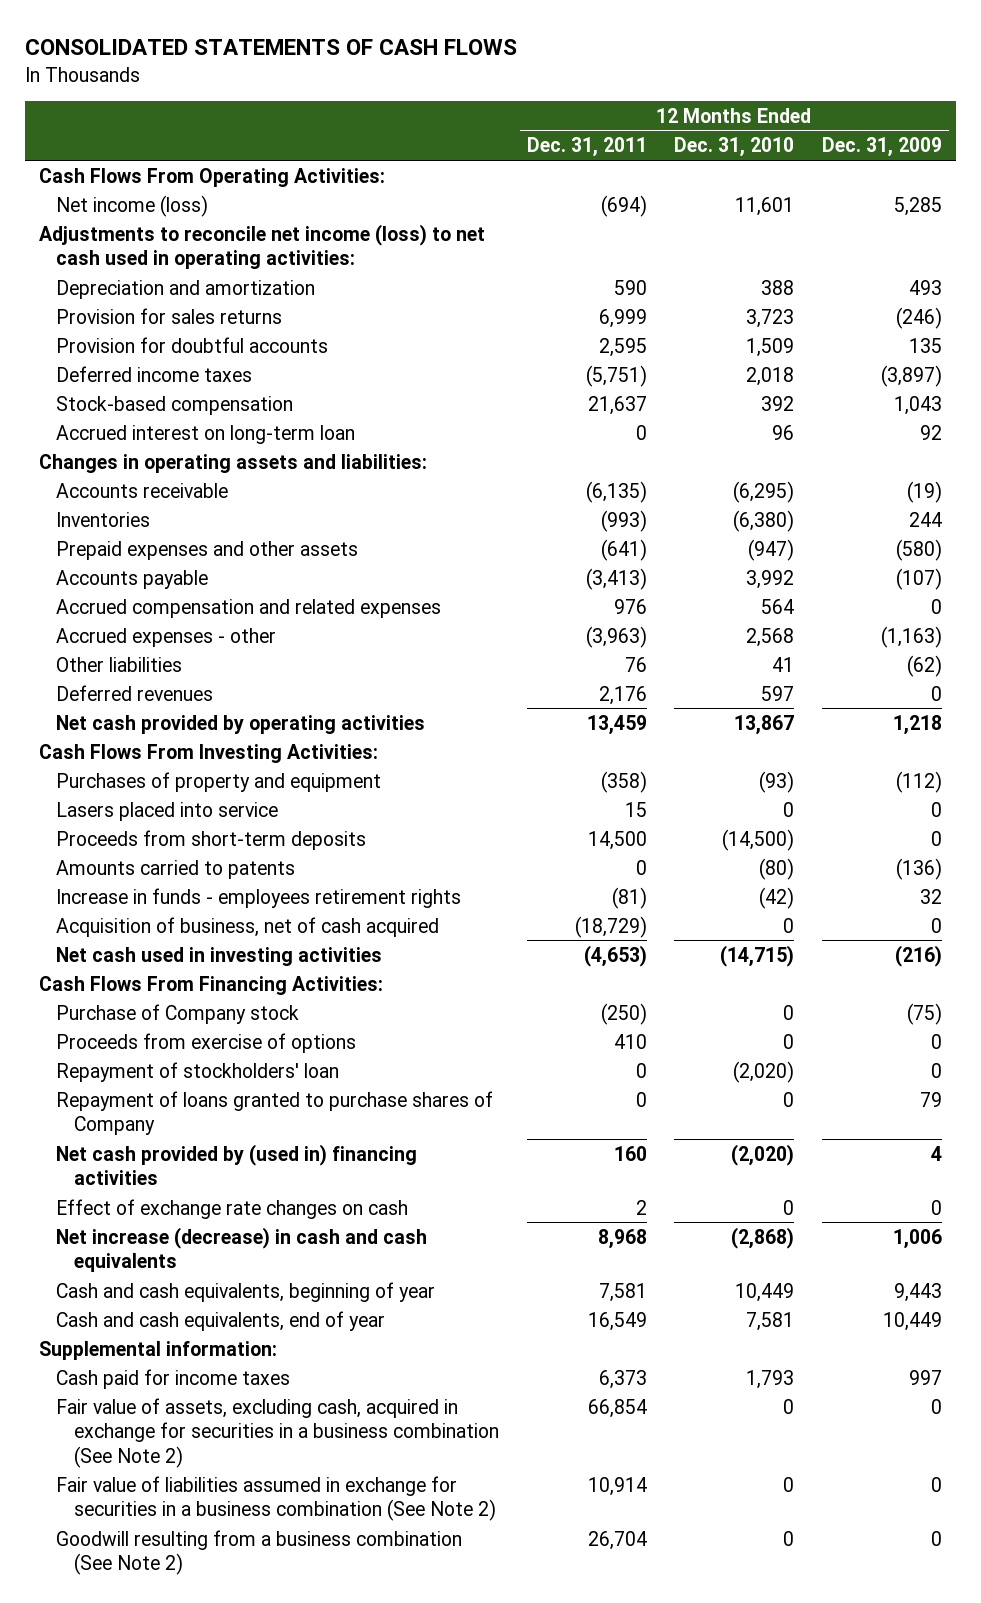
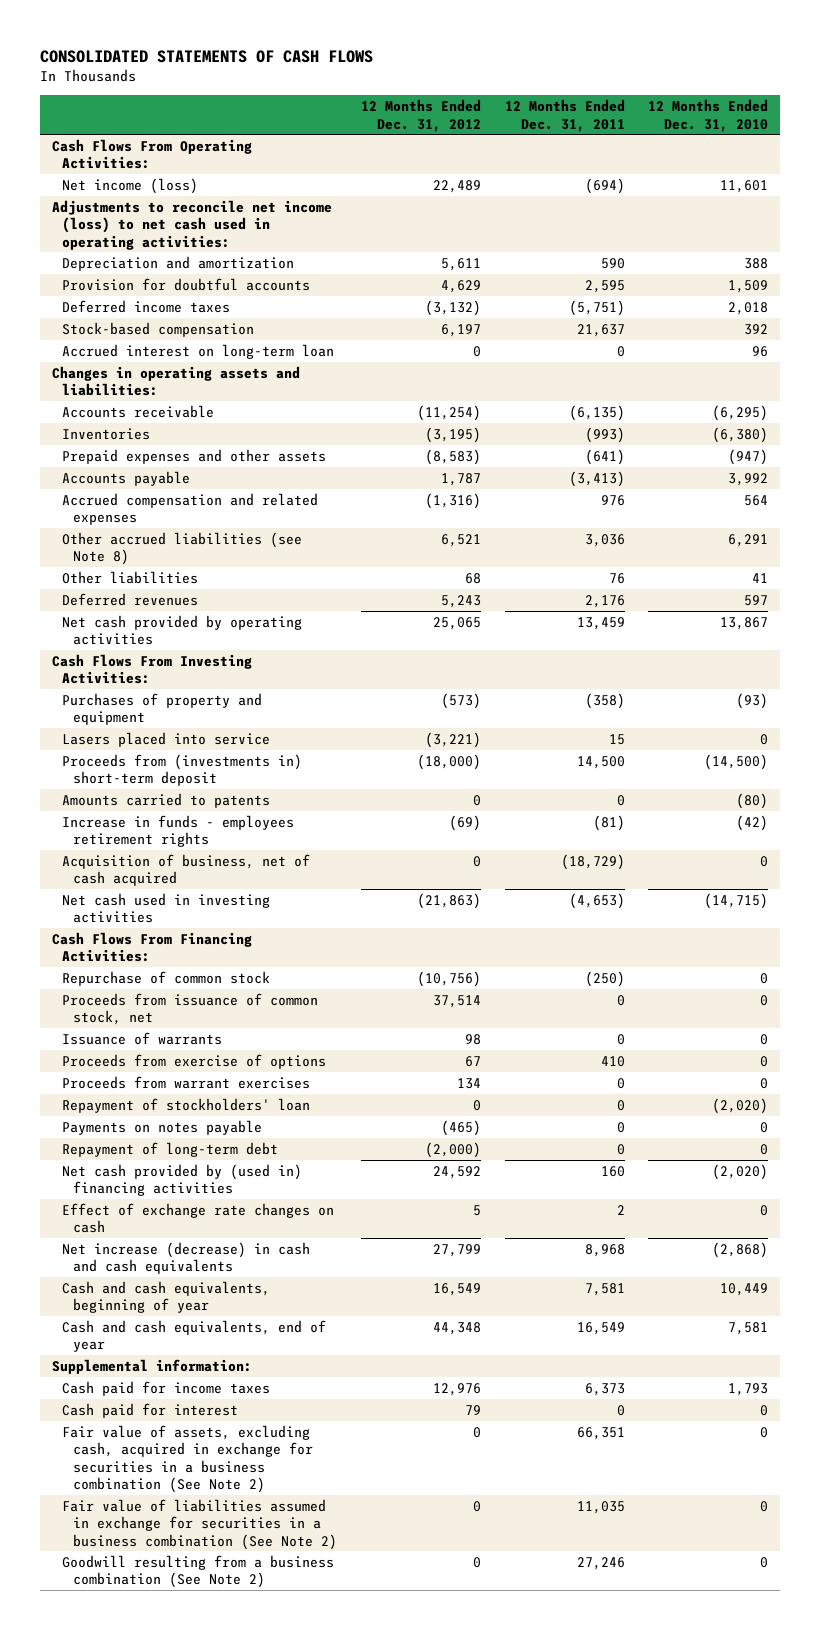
- | 12 Months Ended Dec. 31, 2011 | 12 Months Ended Dec. 31, 2010 | 12 Months Ended Dec. 31, 2009
+ | 12 Months Ended Dec. 31, 2012 | 12 Months Ended Dec. 31, 2011 | 12 Months Ended Dec. 31, 2010
- Provision for sales returns | 6,999 | 3,723 | (246)
- Accrued expenses - other | (3,963) | 2,568 | (1,163)
+ Other accrued liabilities (see Note 8) | 6,521 | 3,036 | 6,291
- Proceeds from short-term deposits | 14,500 | (14,500) | 0
+ Proceeds from (investments in) short-term deposit | (18,000) | 14,500 | (14,500)
- Purchase of Company stock | (250) | 0 | (75)
+ Repurchase of common stock | (10,756) | (250) | 0
+ Proceeds from issuance of common stock, net | 37,514 | 0 | 0
+ Issuance of warrants | 98 | 0 | 0
+ Proceeds from warrant exercises | 134 | 0 | 0
- Repayment of loans granted to purchase shares of Company | 0 | 0 | 79
+ Payments on notes payable | (465) | 0 | 0
+ Repayment of long-term debt | (2,000) | 0 | 0
- Fair value of assets, excluding cash, acquired in exchange for securities in a business combination (See Note 2) | 66,854 | 0 | 0
- Fair value of liabilities assumed in exchange for securities in a business combination (See Note 2) | 10,914 | 0 | 0
- Goodwill resulting from a business combination (See Note 2) | 26,704 | 0 | 0
+ Cash paid for interest | 79 | 0 | 0
+ Fair value of assets, excluding cash, acquired in exchange for securities in a business combination (See Note 2) | 0 | 66,351 | 0
+ Fair value of liabilities assumed in exchange for securities in a business combination (See Note 2) | 0 | 11,035 | 0
+ Goodwill resulting from a business combination (See Note 2) | 0 | 27,246 | 0

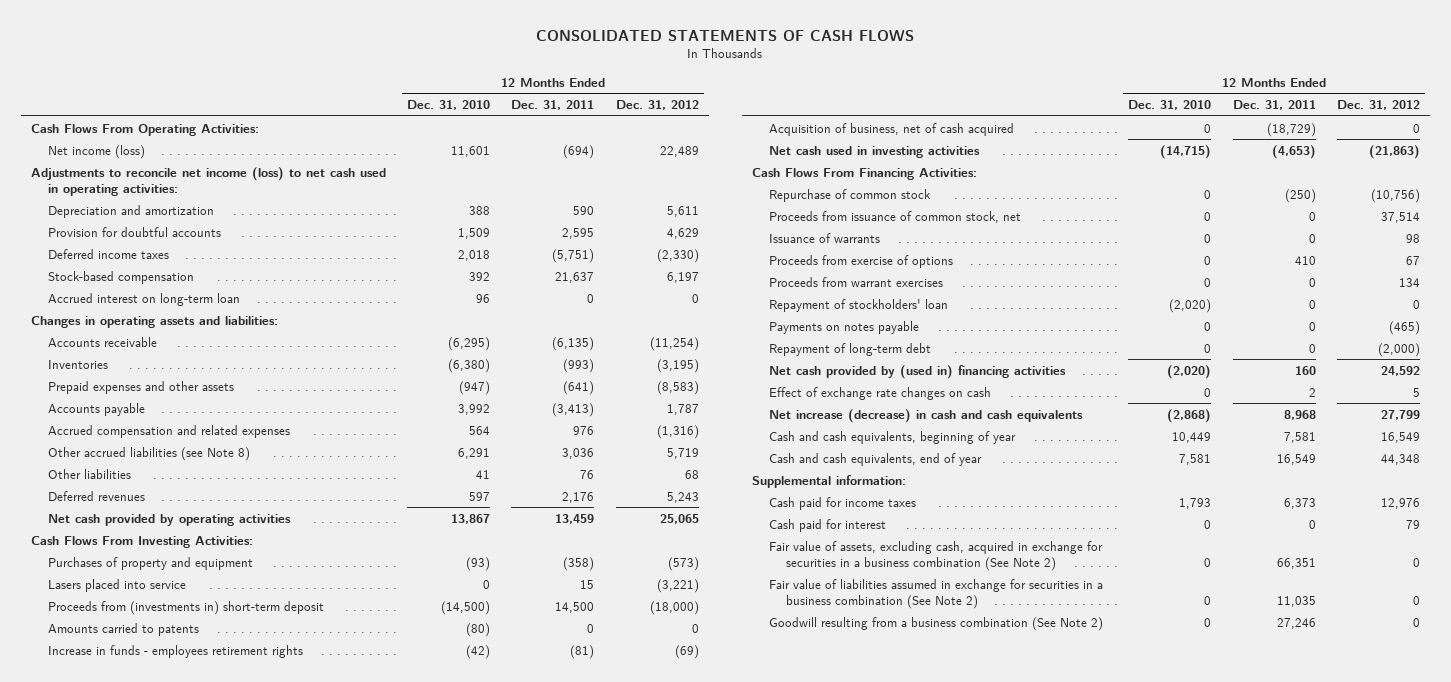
- | 12 Months Ended Dec. 31, 2012 | 12 Months Ended Dec. 31, 2011 | 12 Months Ended Dec. 31, 2010
+ | 12 Months Ended Dec. 31, 2010 | 12 Months Ended Dec. 31, 2011 | 12 Months Ended Dec. 31, 2012
- Deferred income taxes | (3,132) | (5,751) | 2,018
+ Deferred income taxes | 2,018 | (5,751) | (2,330)
- Other accrued liabilities (see Note 8) | 6,521 | 3,036 | 6,291
+ Other accrued liabilities (see Note 8) | 6,291 | 3,036 | 5,719

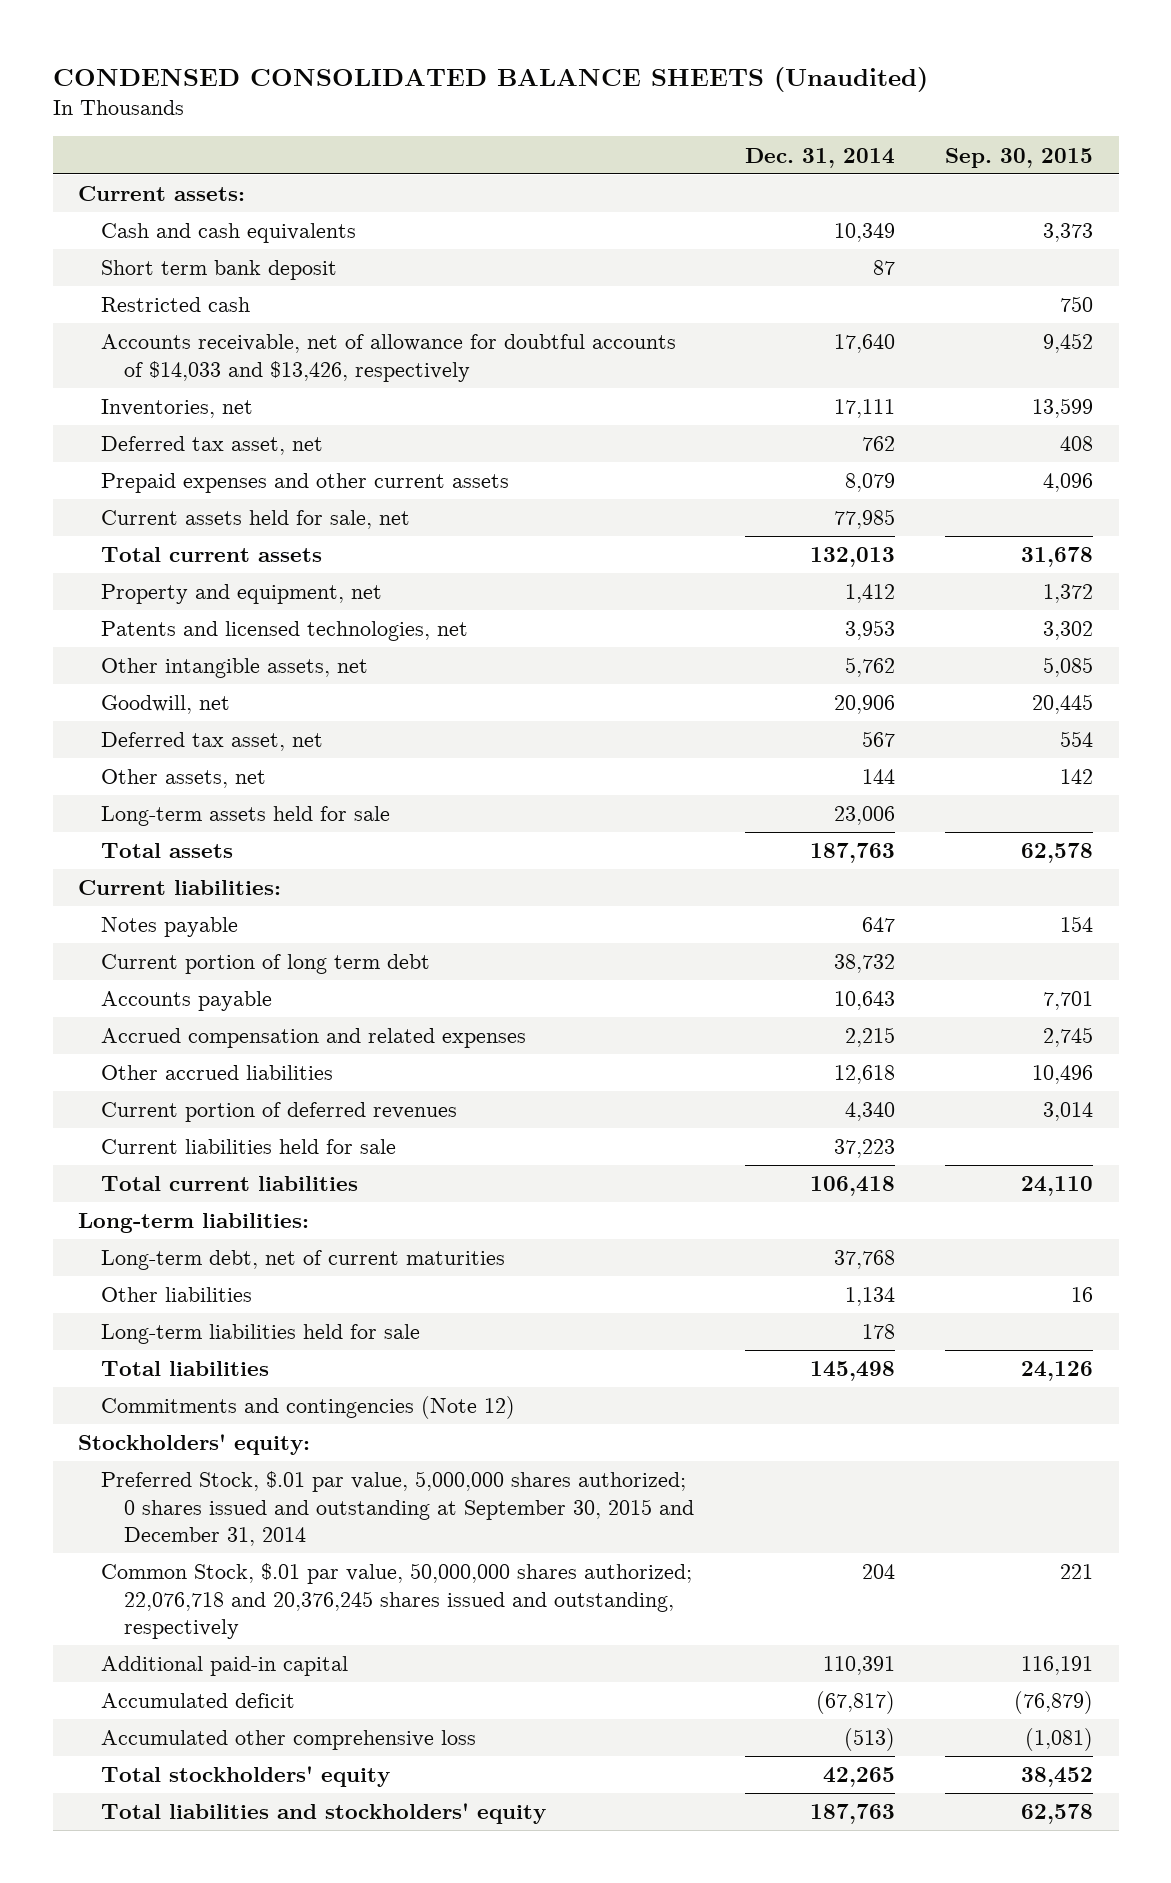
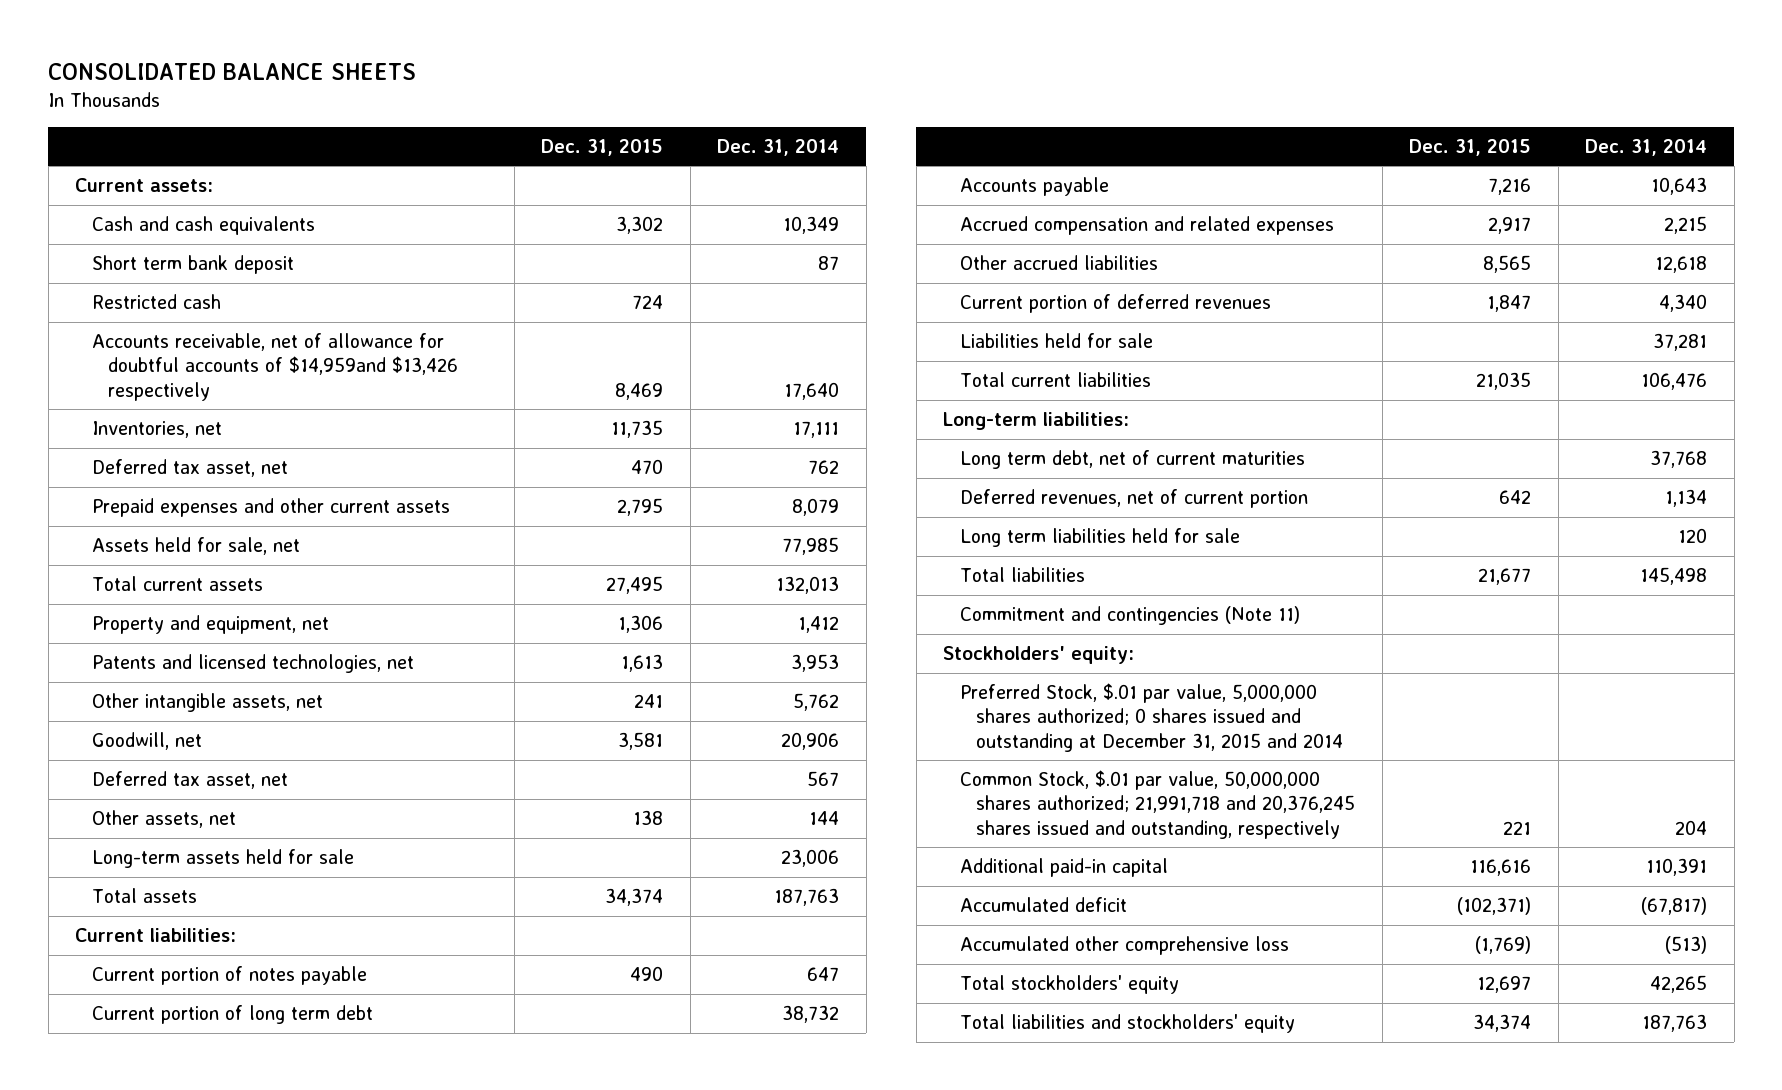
- CONDENSED CONSOLIDATED BALANCE SHEETS (Unaudited)
+ CONSOLIDATED BALANCE SHEETS
- | Dec. 31, 2014 | Sep. 30, 2015
+ | Dec. 31, 2015 | Dec. 31, 2014
- Accounts receivable, net of allowance for doubtful accounts of $14,033 and $13,426, respectively | 17,640 | 9,452
+ Accounts receivable, net of allowance for doubtful accounts of $14,959and $13,426 respectively | 8,469 | 17,640
- Current assets held for sale, net | 77,985 |
+ Assets held for sale, net | | 77,985
- Notes payable | 647 | 154
+ Current portion of notes payable | 490 | 647
- Current liabilities held for sale | 37,223 |
- Total current liabilities | 106,418 | 24,110
+ Liabilities held for sale | | 37,281
+ Total current liabilities | 21,035 | 106,476
- Long-term debt, net of current maturities | 37,768 |
- Other liabilities | 1,134 | 16
- Long-term liabilities held for sale | 178 |
+ Long term debt, net of current maturities | | 37,768
+ Deferred revenues, net of current portion | 642 | 1,134
+ Long term liabilities held for sale | | 120
- Commitments and contingencies (Note 12)
+ Commitment and contingencies (Note 11)
- Preferred Stock, $.01 par value, 5,000,000 shares authorized; 0 shares issued and outstanding at September 30, 2015 and December 31, 2014
- Common Stock, $.01 par value, 50,000,000 shares authorized; 22,076,718 and 20,376,245 shares issued and outstanding, respectively | 204 | 221
+ Preferred Stock, $.01 par value, 5,000,000 shares authorized; 0 shares issued and outstanding at December 31, 2015 and 2014
+ Common Stock, $.01 par value, 50,000,000 shares authorized; 21,991,718 and 20,376,245 shares issued and outstanding, respectively | 221 | 204

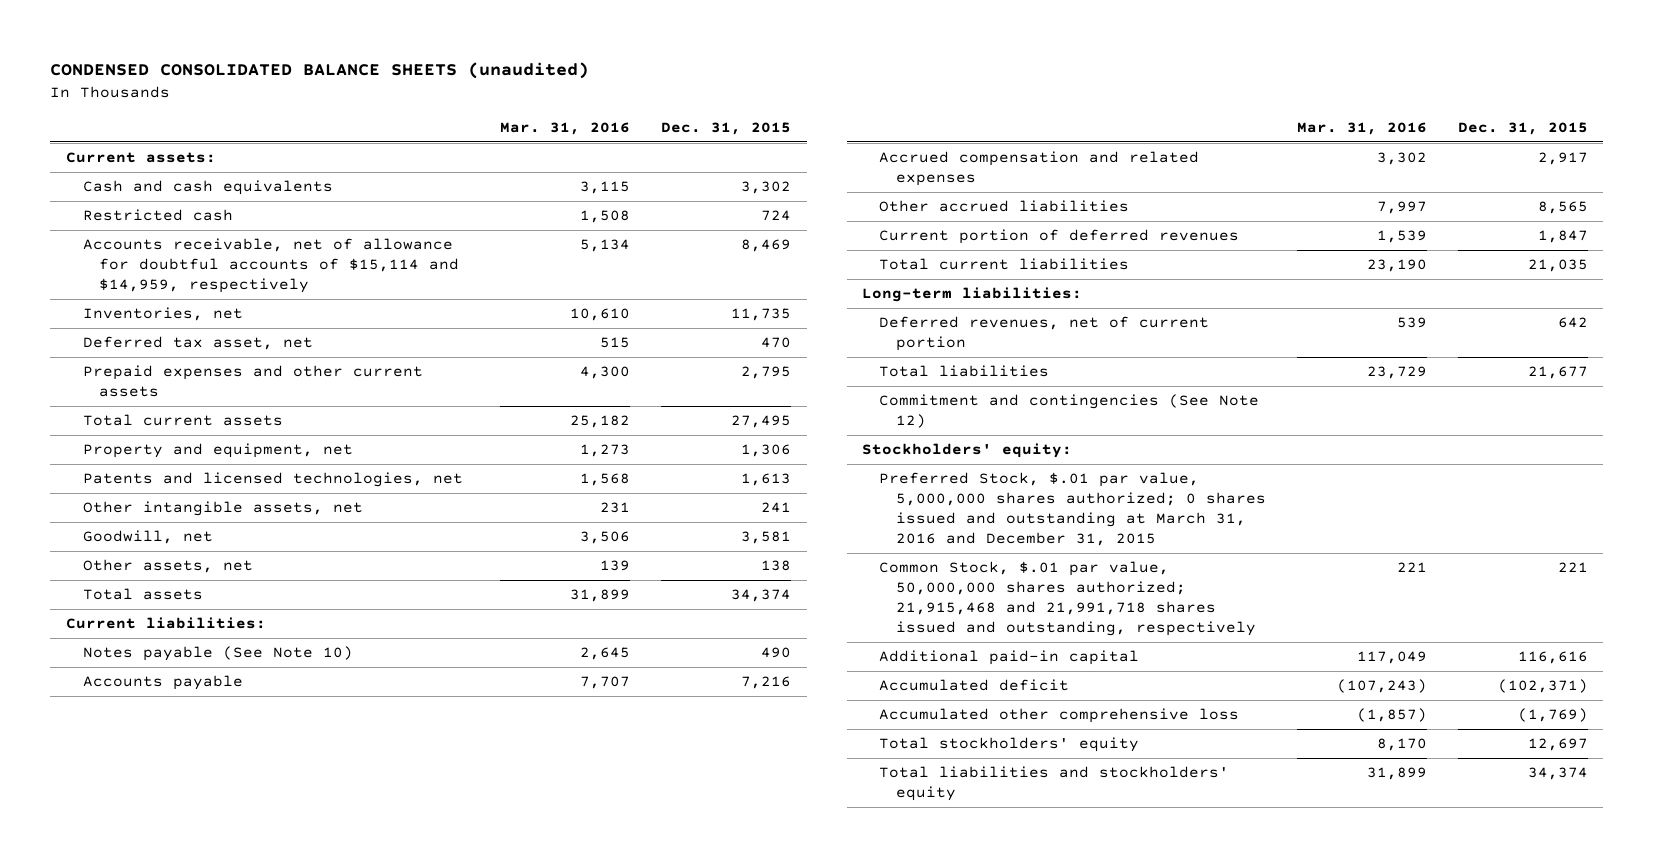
- CONSOLIDATED BALANCE SHEETS
+ CONDENSED CONSOLIDATED BALANCE SHEETS (unaudited)
- | Dec. 31, 2015 | Dec. 31, 2014
+ | Mar. 31, 2016 | Dec. 31, 2015
- Short term bank deposit | | 87
- Accounts receivable, net of allowance for doubtful accounts of $14,959and $13,426 respectively | 8,469 | 17,640
+ Accounts receivable, net of allowance for doubtful accounts of $15,114 and $14,959, respectively | 5,134 | 8,469
- Assets held for sale, net | | 77,985
- Deferred tax asset, net | | 567
- Long-term assets held for sale | | 23,006
- Current portion of notes payable | 490 | 647
- Current portion of long term debt | | 38,732
+ Notes payable (See Note 10) | 2,645 | 490
- Liabilities held for sale | | 37,281
- Long term debt, net of current maturities | | 37,768
- Long term liabilities held for sale | | 120
- Commitment and contingencies (Note 11)
+ Commitment and contingencies (See Note 12)
- Preferred Stock, $.01 par value, 5,000,000 shares authorized; 0 shares issued and outstanding at December 31, 2015 and 2014
- Common Stock, $.01 par value, 50,000,000 shares authorized; 21,991,718 and 20,376,245 shares issued and outstanding, respectively | 221 | 204
+ Preferred Stock, $.01 par value, 5,000,000 shares authorized; 0 shares issued and outstanding at March 31, 2016 and December 31, 2015
+ Common Stock, $.01 par value, 50,000,000 shares authorized; 21,915,468 and 21,991,718 shares issued and outstanding, respectively | 221 | 221

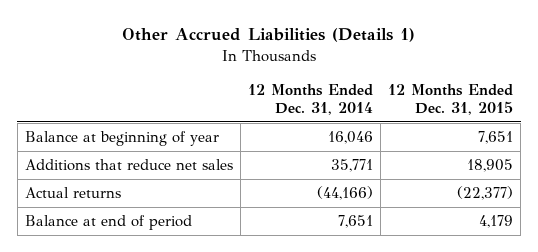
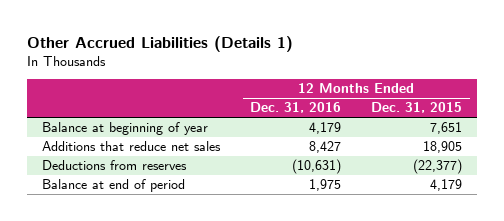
- | 12 Months Ended Dec. 31, 2014 | 12 Months Ended Dec. 31, 2015
+ | 12 Months Ended Dec. 31, 2016 | 12 Months Ended Dec. 31, 2015
- Actual returns | (44,166) | (22,377)
+ Deductions from reserves | (10,631) | (22,377)

